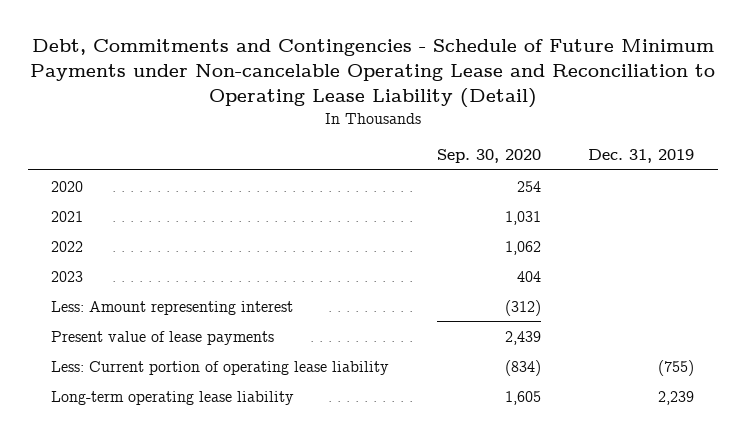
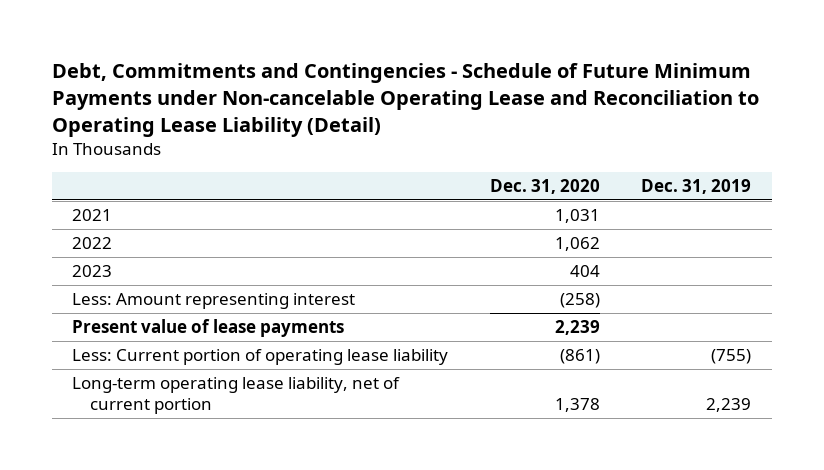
- | Sep. 30, 2020 | Dec. 31, 2019
+ | Dec. 31, 2020 | Dec. 31, 2019
- 2020 | 254 |
- Long-term operating lease liability | 1,605 | 2,239
+ Long-term operating lease liability, net of current portion | 1,378 | 2,239

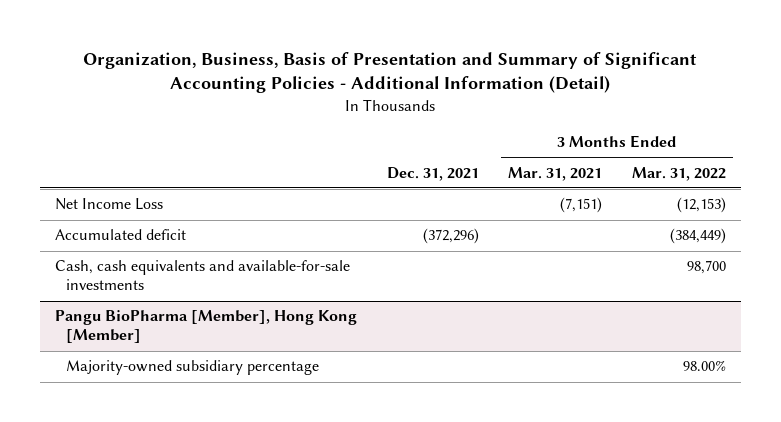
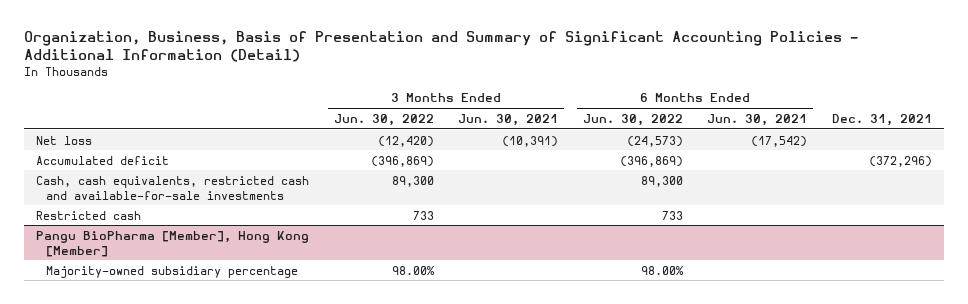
- | Dec. 31, 2021 | 3 Months Ended Mar. 31, 2021 | 3 Months Ended Mar. 31, 2022
+ | 3 Months Ended Jun. 30, 2022 | 3 Months Ended Jun. 30, 2021 | 6 Months Ended Jun. 30, 2022 | 6 Months Ended Jun. 30, 2021 | Dec. 31, 2021
- Net Income Loss | | (7,151) | (12,153)
+ Net loss | (12,420) | (10,391) | (24,573) | (17,542) |
- Cash, cash equivalents and available-for-sale investments | | | 98,700
+ Cash, cash equivalents, restricted cash and available-for-sale investments | 89,300 | | 89,300 | |
+ Restricted cash | 733 | | 733 | |

